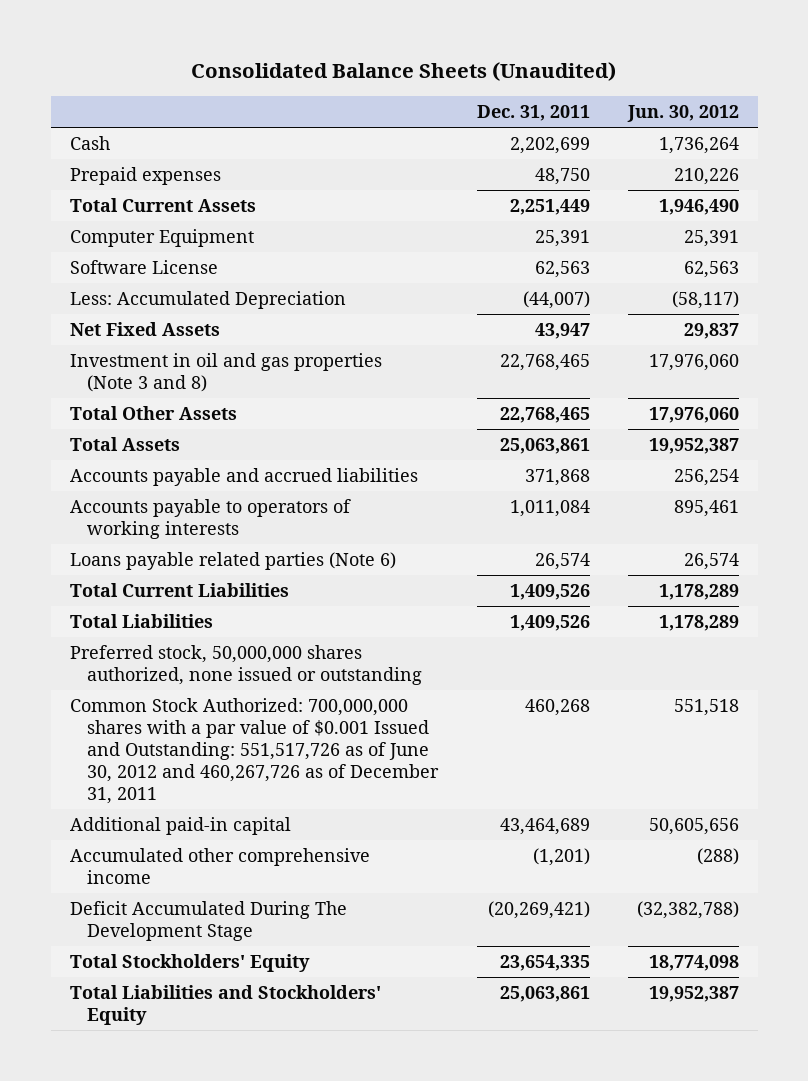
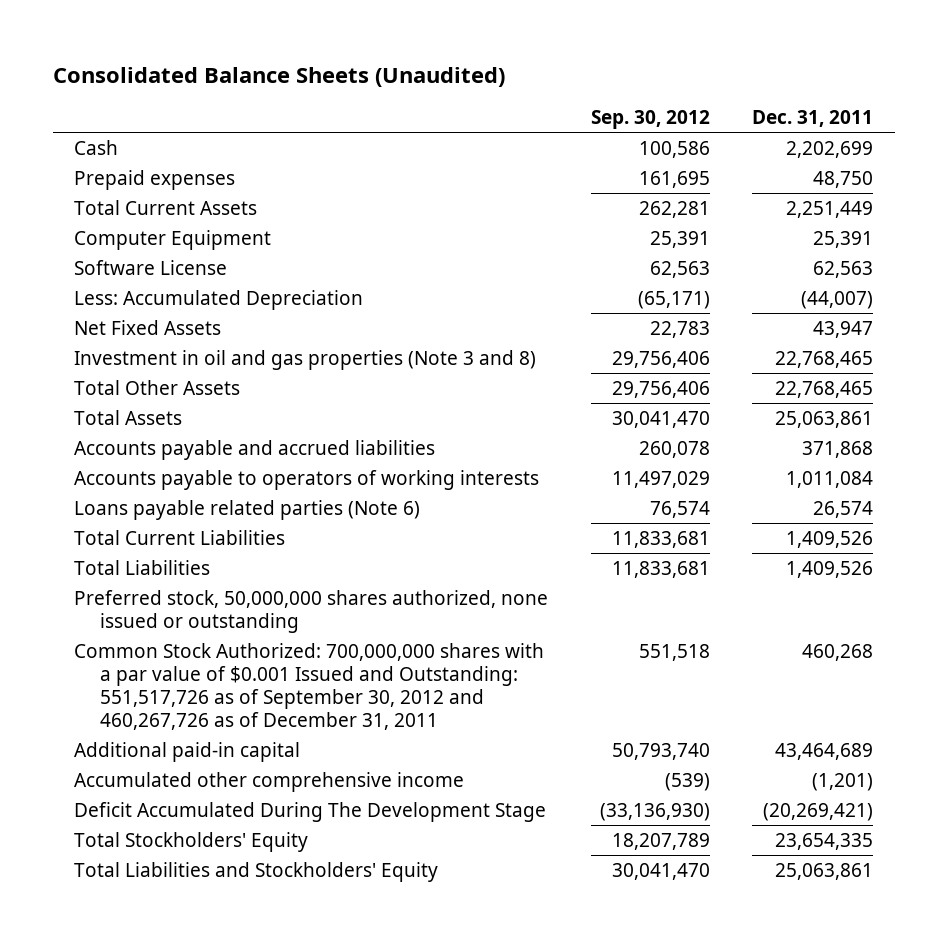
- | Dec. 31, 2011 | Jun. 30, 2012
+ | Sep. 30, 2012 | Dec. 31, 2011
- Common Stock Authorized: 700,000,000 shares with a par value of $0.001 Issued and Outstanding: 551,517,726 as of June 30, 2012 and 460,267,726 as of December 31, 2011 | 460,268 | 551,518
+ Common Stock Authorized: 700,000,000 shares with a par value of $0.001 Issued and Outstanding: 551,517,726 as of September 30, 2012 and 460,267,726 as of December 31, 2011 | 551,518 | 460,268

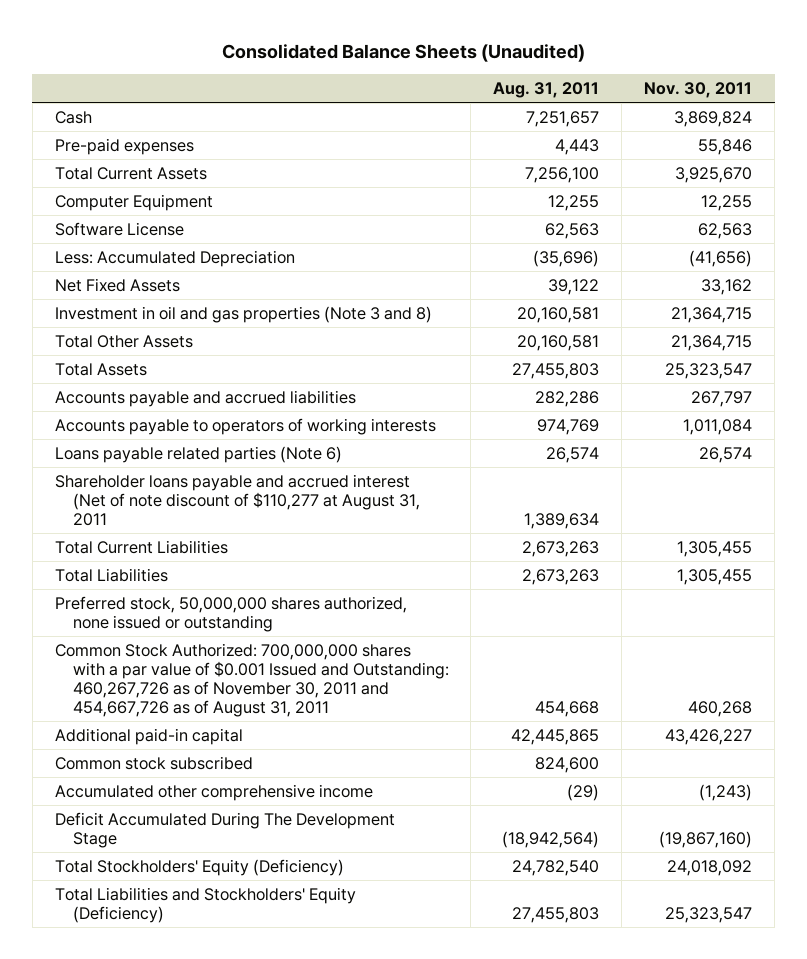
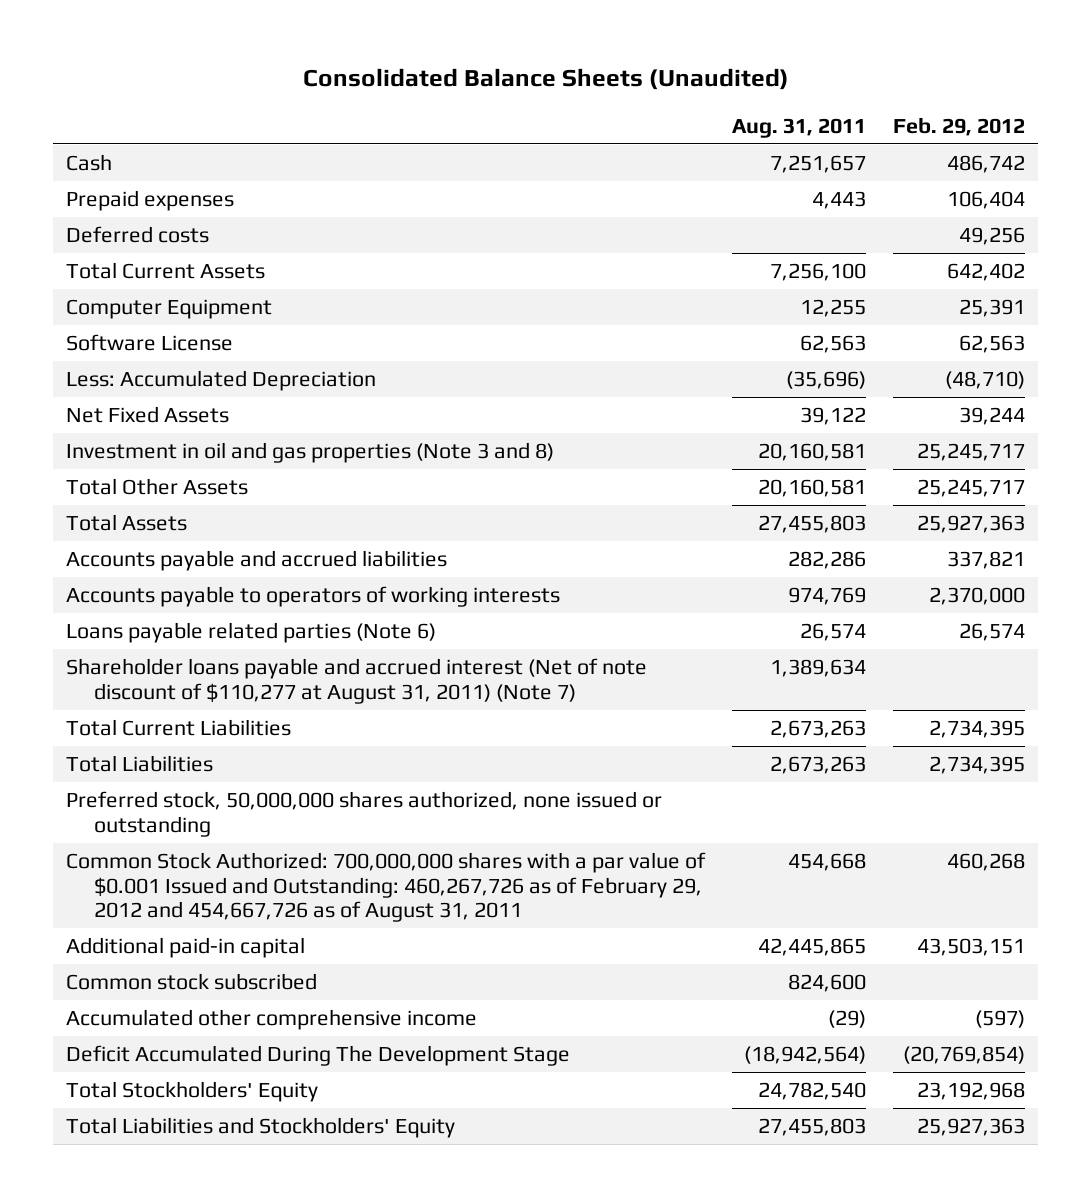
- | Aug. 31, 2011 | Nov. 30, 2011
+ | Aug. 31, 2011 | Feb. 29, 2012
- Pre-paid expenses | 4,443 | 55,846
+ Prepaid expenses | 4,443 | 106,404
+ Deferred costs | | 49,256
- Shareholder loans payable and accrued interest (Net of note discount of $110,277 at August 31, 2011 | 1,389,634 |
+ Shareholder loans payable and accrued interest (Net of note discount of $110,277 at August 31, 2011) (Note 7) | 1,389,634 |
- Common Stock Authorized: 700,000,000 shares with a par value of $0.001 Issued and Outstanding: 460,267,726 as of November 30, 2011 and 454,667,726 as of August 31, 2011 | 454,668 | 460,268
+ Common Stock Authorized: 700,000,000 shares with a par value of $0.001 Issued and Outstanding: 460,267,726 as of February 29, 2012 and 454,667,726 as of August 31, 2011 | 454,668 | 460,268
- Total Stockholders' Equity (Deficiency) | 24,782,540 | 24,018,092
- Total Liabilities and Stockholders' Equity (Deficiency) | 27,455,803 | 25,323,547
+ Total Stockholders' Equity | 24,782,540 | 23,192,968
+ Total Liabilities and Stockholders' Equity | 27,455,803 | 25,927,363

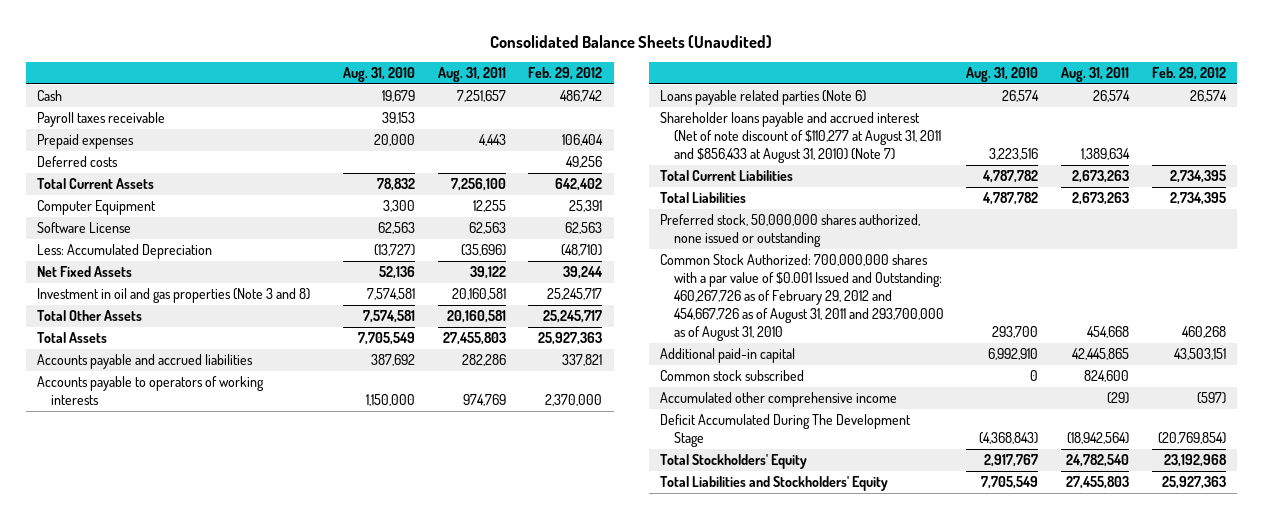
- | Aug. 31, 2011 | Feb. 29, 2012
+ | Aug. 31, 2010 | Aug. 31, 2011 | Feb. 29, 2012
+ Payroll taxes receivable | 39,153 | |
- Shareholder loans payable and accrued interest (Net of note discount of $110,277 at August 31, 2011) (Note 7) | 1,389,634 |
+ Shareholder loans payable and accrued interest (Net of note discount of $110,277 at August 31, 2011 and $856,433 at August 31, 2010) (Note 7) | 3,223,516 | 1,389,634 |
- Common Stock Authorized: 700,000,000 shares with a par value of $0.001 Issued and Outstanding: 460,267,726 as of February 29, 2012 and 454,667,726 as of August 31, 2011 | 454,668 | 460,268
+ Common Stock Authorized: 700,000,000 shares with a par value of $0.001 Issued and Outstanding: 460,267,726 as of February 29, 2012 and 454,667,726 as of August 31, 2011 and 293,700,000 as of August 31, 2010 | 293,700 | 454,668 | 460,268

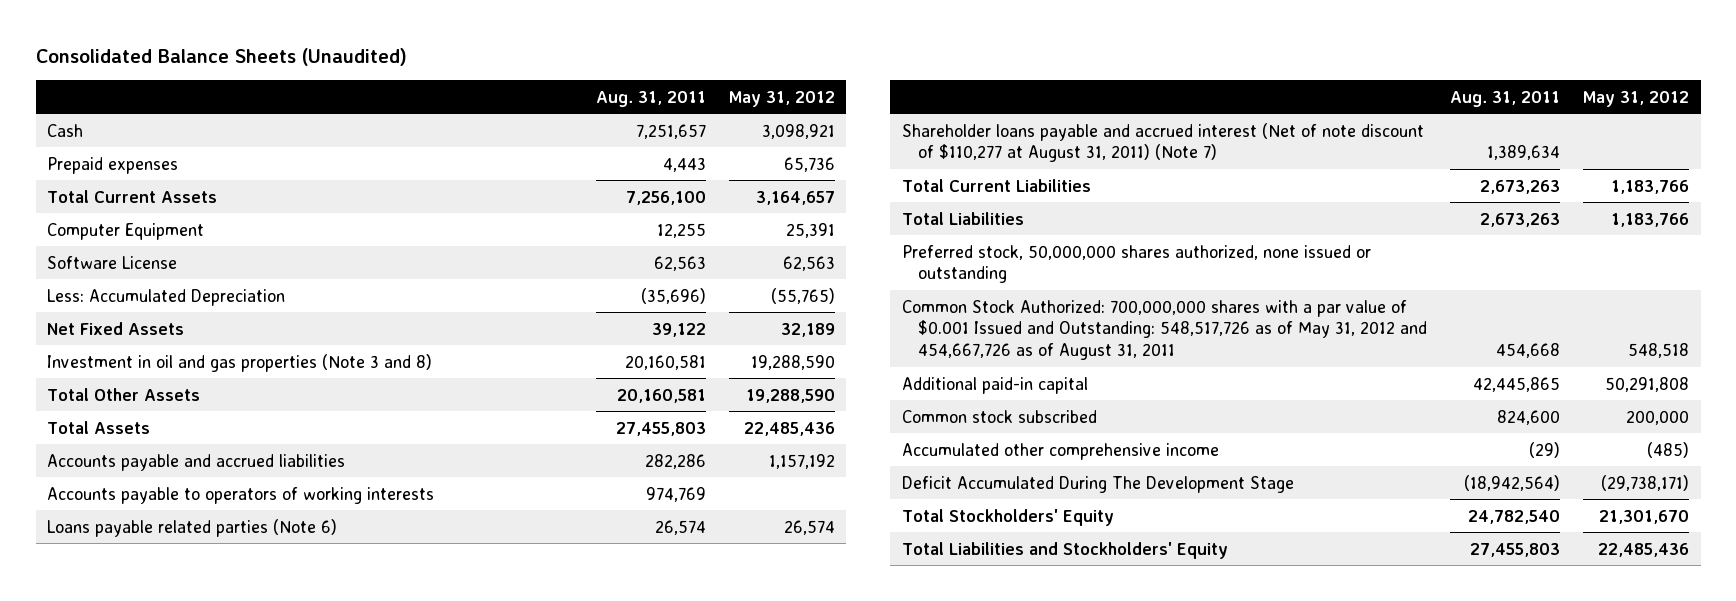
- | Aug. 31, 2010 | Aug. 31, 2011 | Feb. 29, 2012
+ | Aug. 31, 2011 | May 31, 2012
- Payroll taxes receivable | 39,153 | |
- Deferred costs | | | 49,256
- Shareholder loans payable and accrued interest (Net of note discount of $110,277 at August 31, 2011 and $856,433 at August 31, 2010) (Note 7) | 3,223,516 | 1,389,634 |
+ Shareholder loans payable and accrued interest (Net of note discount of $110,277 at August 31, 2011) (Note 7) | 1,389,634 |
- Common Stock Authorized: 700,000,000 shares with a par value of $0.001 Issued and Outstanding: 460,267,726 as of February 29, 2012 and 454,667,726 as of August 31, 2011 and 293,700,000 as of August 31, 2010 | 293,700 | 454,668 | 460,268
+ Common Stock Authorized: 700,000,000 shares with a par value of $0.001 Issued and Outstanding: 548,517,726 as of May 31, 2012 and 454,667,726 as of August 31, 2011 | 454,668 | 548,518

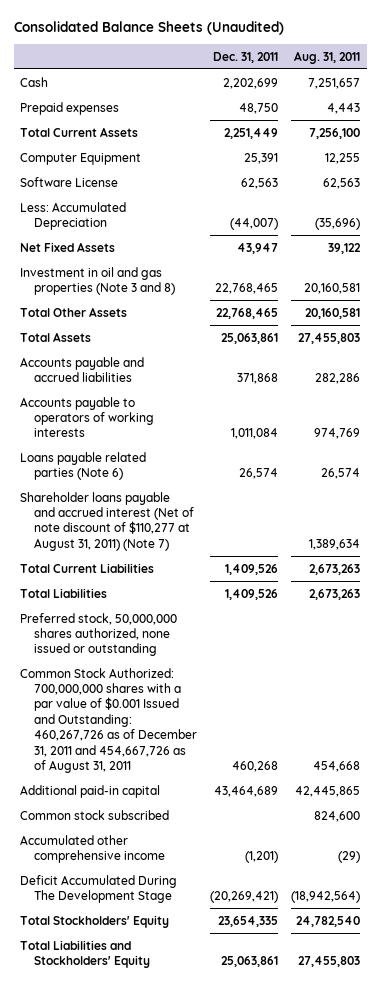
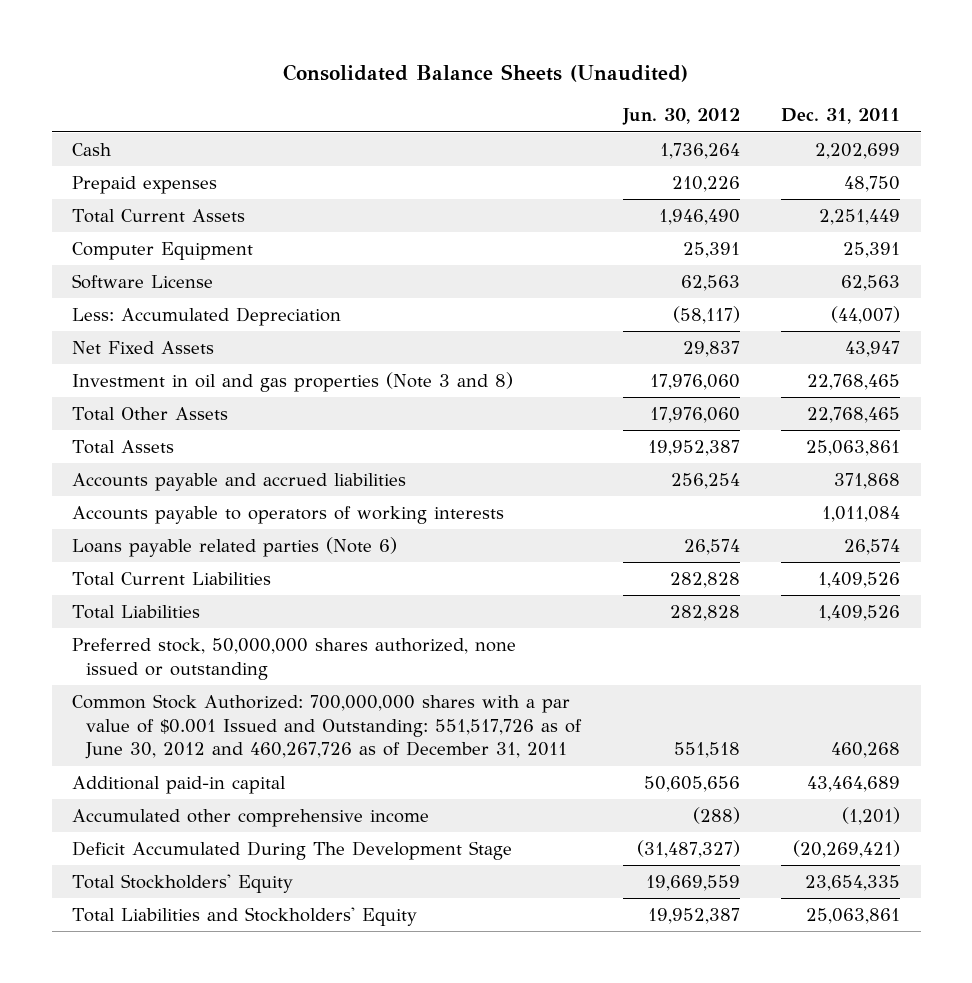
- | Dec. 31, 2011 | Aug. 31, 2011
+ | Jun. 30, 2012 | Dec. 31, 2011
- Shareholder loans payable and accrued interest (Net of note discount of $110,277 at August 31, 2011) (Note 7) | | 1,389,634
- Common Stock Authorized: 700,000,000 shares with a par value of $0.001 Issued and Outstanding: 460,267,726 as of December 31, 2011 and 454,667,726 as of August 31, 2011 | 460,268 | 454,668
+ Common Stock Authorized: 700,000,000 shares with a par value of $0.001 Issued and Outstanding: 551,517,726 as of June 30, 2012 and 460,267,726 as of December 31, 2011 | 551,518 | 460,268
- Common stock subscribed | | 824,600

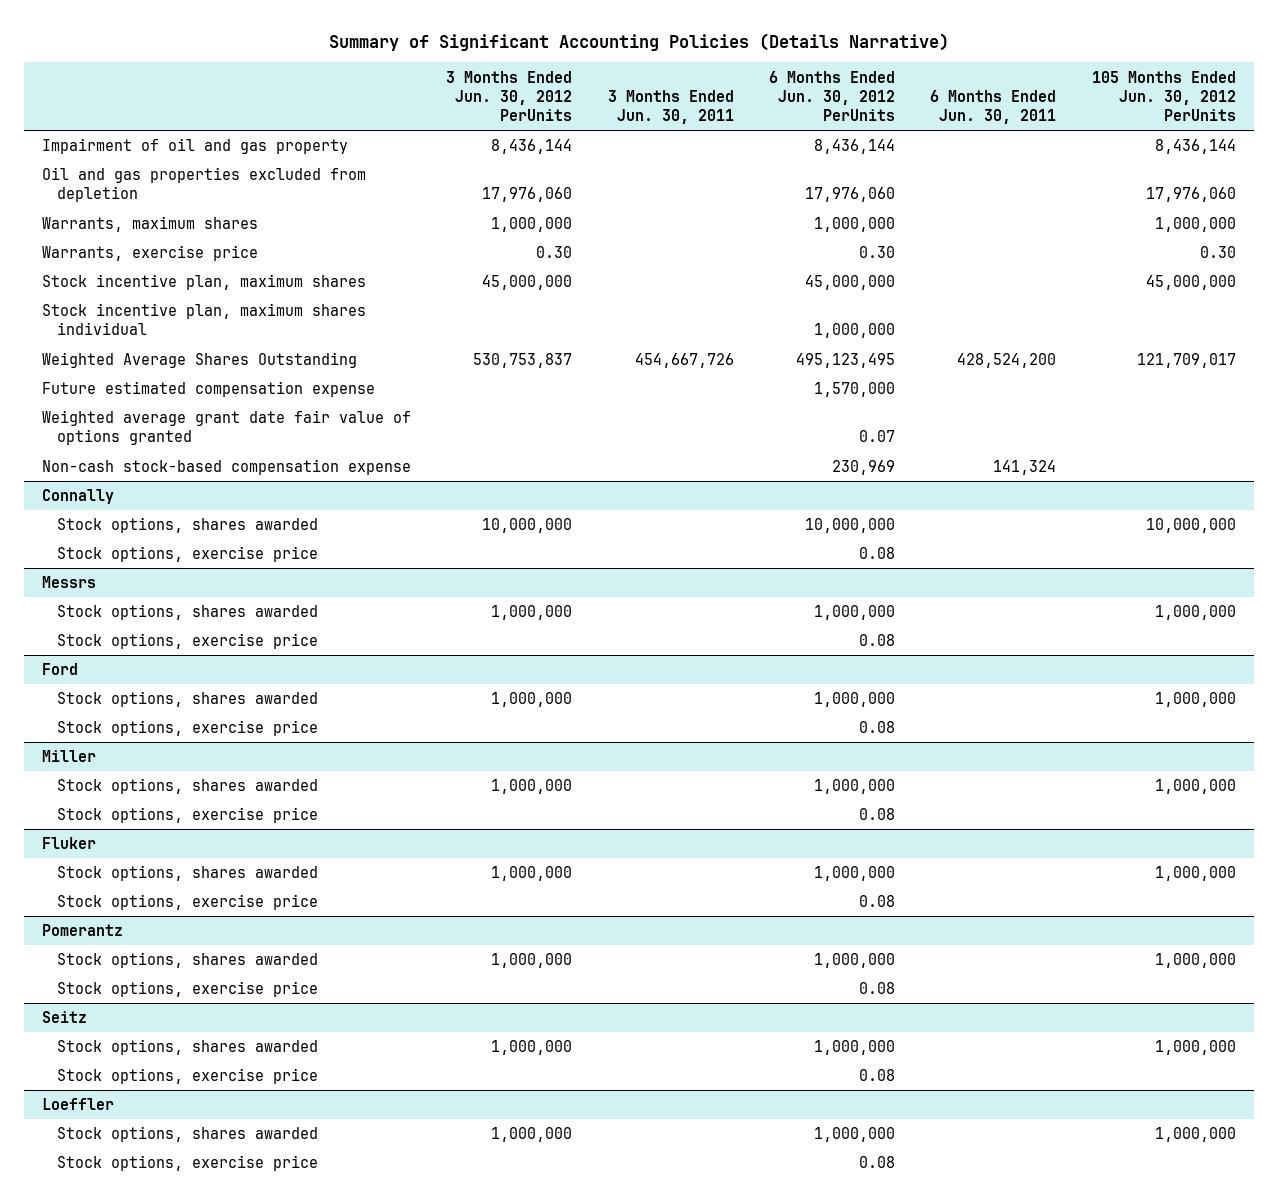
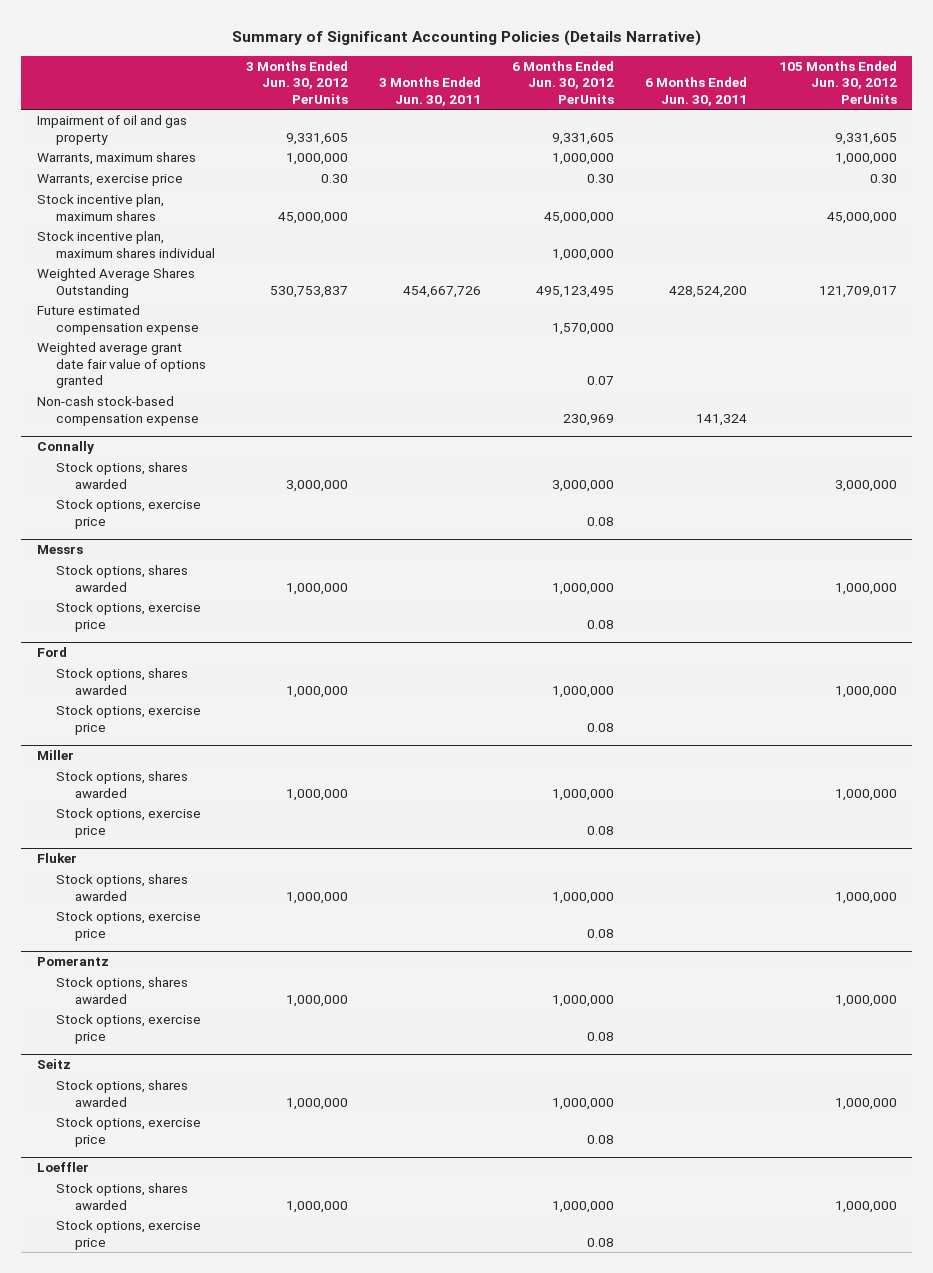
- Impairment of oil and gas property | 8,436,144 | | 8,436,144 | | 8,436,144
- Oil and gas properties excluded from depletion | 17,976,060 | | 17,976,060 | | 17,976,060
+ Impairment of oil and gas property | 9,331,605 | | 9,331,605 | | 9,331,605
@ Connally
- Stock options, shares awarded | 10,000,000 | | 10,000,000 | | 10,000,000
+ Stock options, shares awarded | 3,000,000 | | 3,000,000 | | 3,000,000

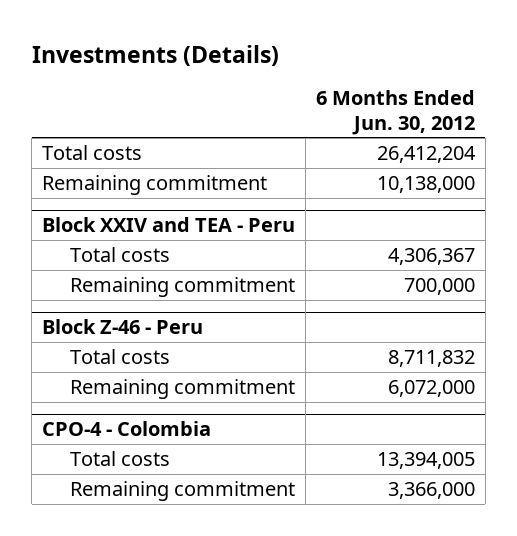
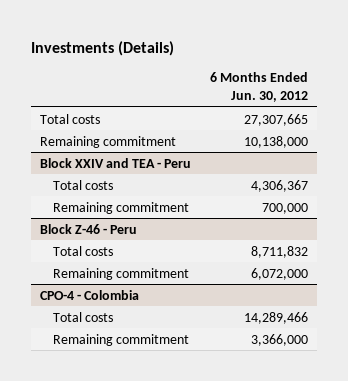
- Total costs | 26,412,204
+ Total costs | 27,307,665
@ CPO-4 - Colombia
- Total costs | 13,394,005
+ Total costs | 14,289,466

